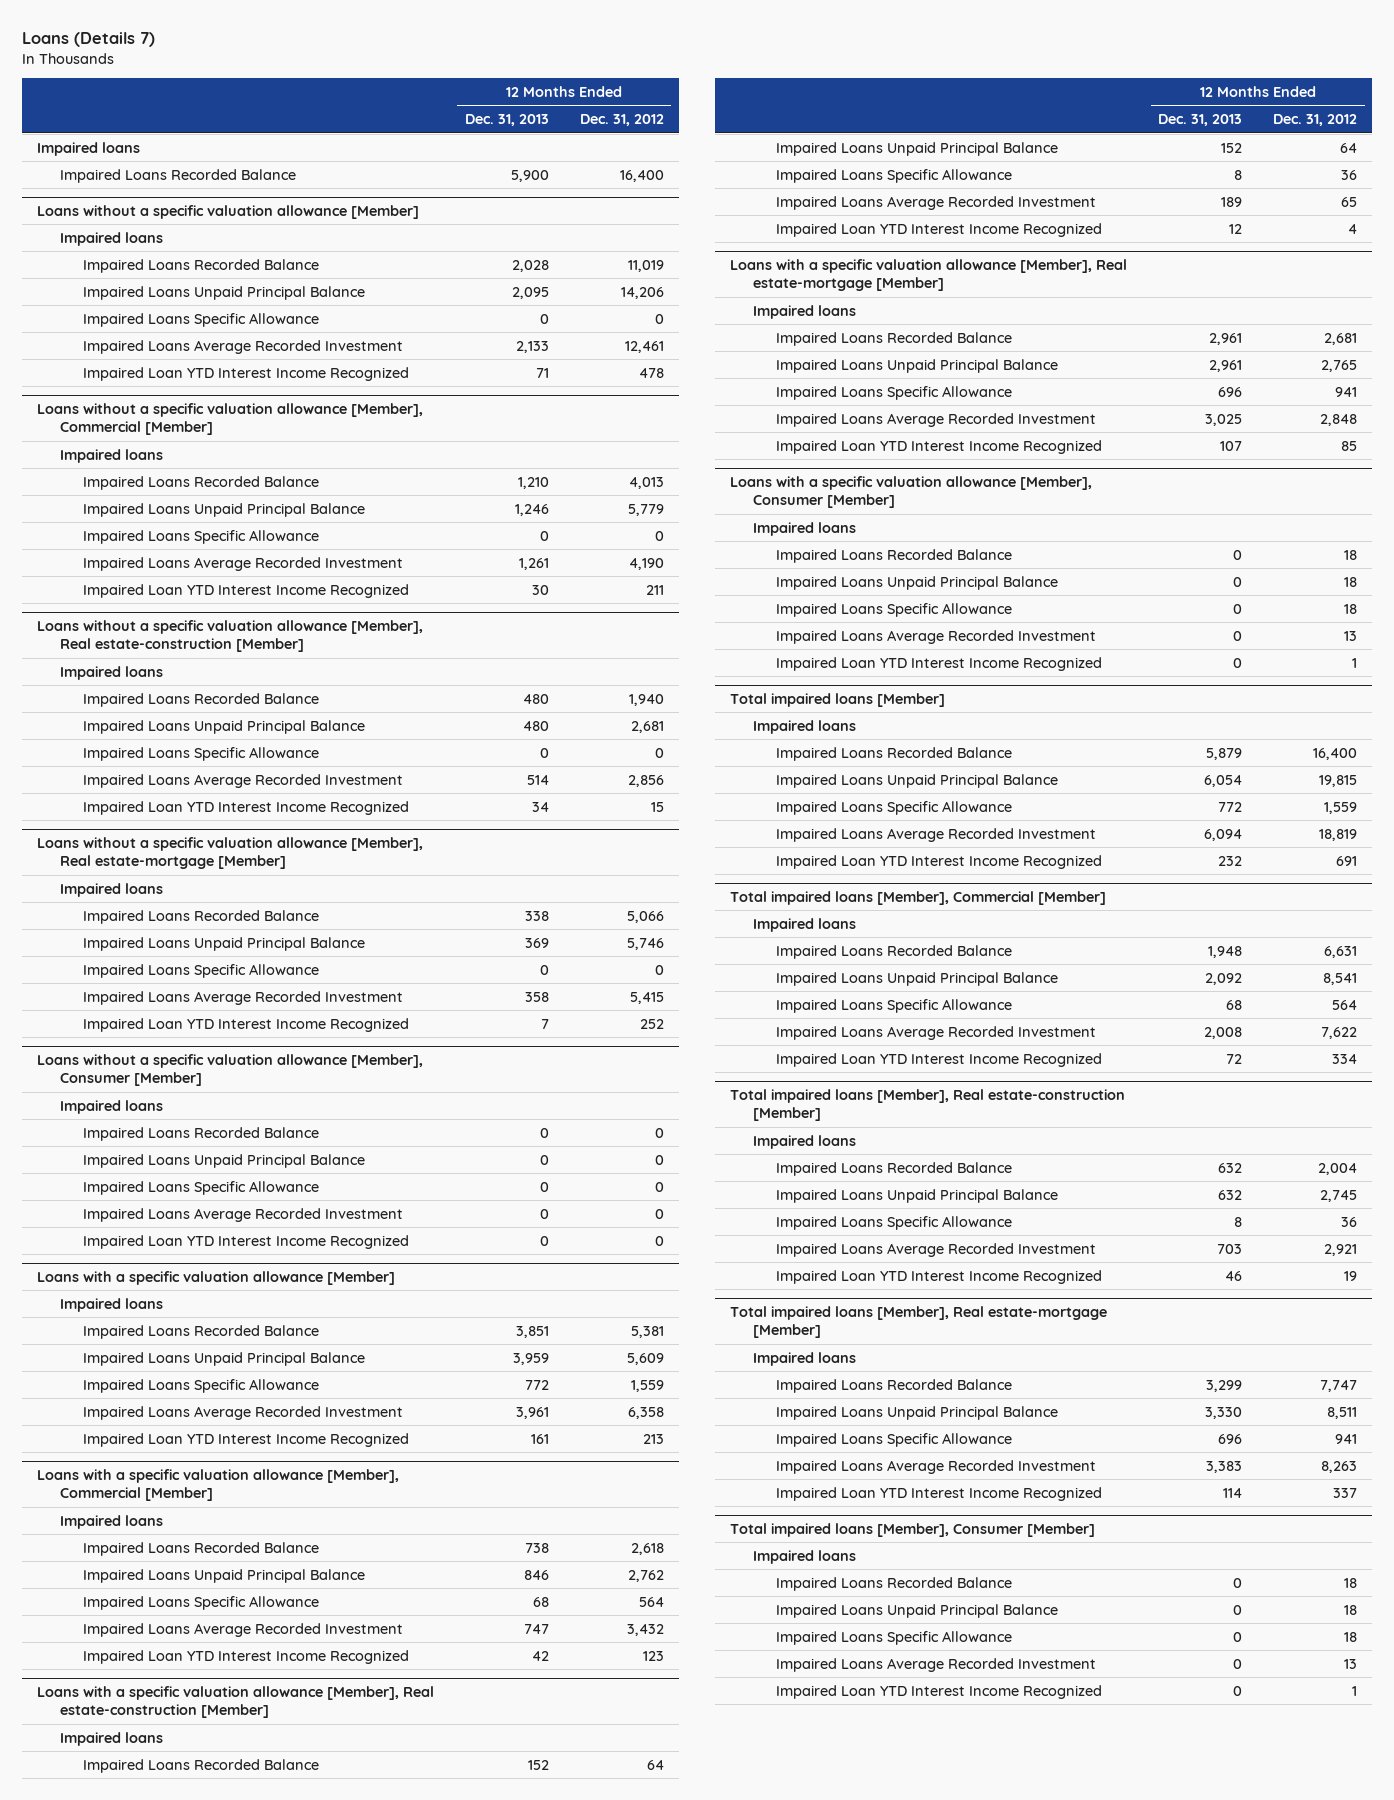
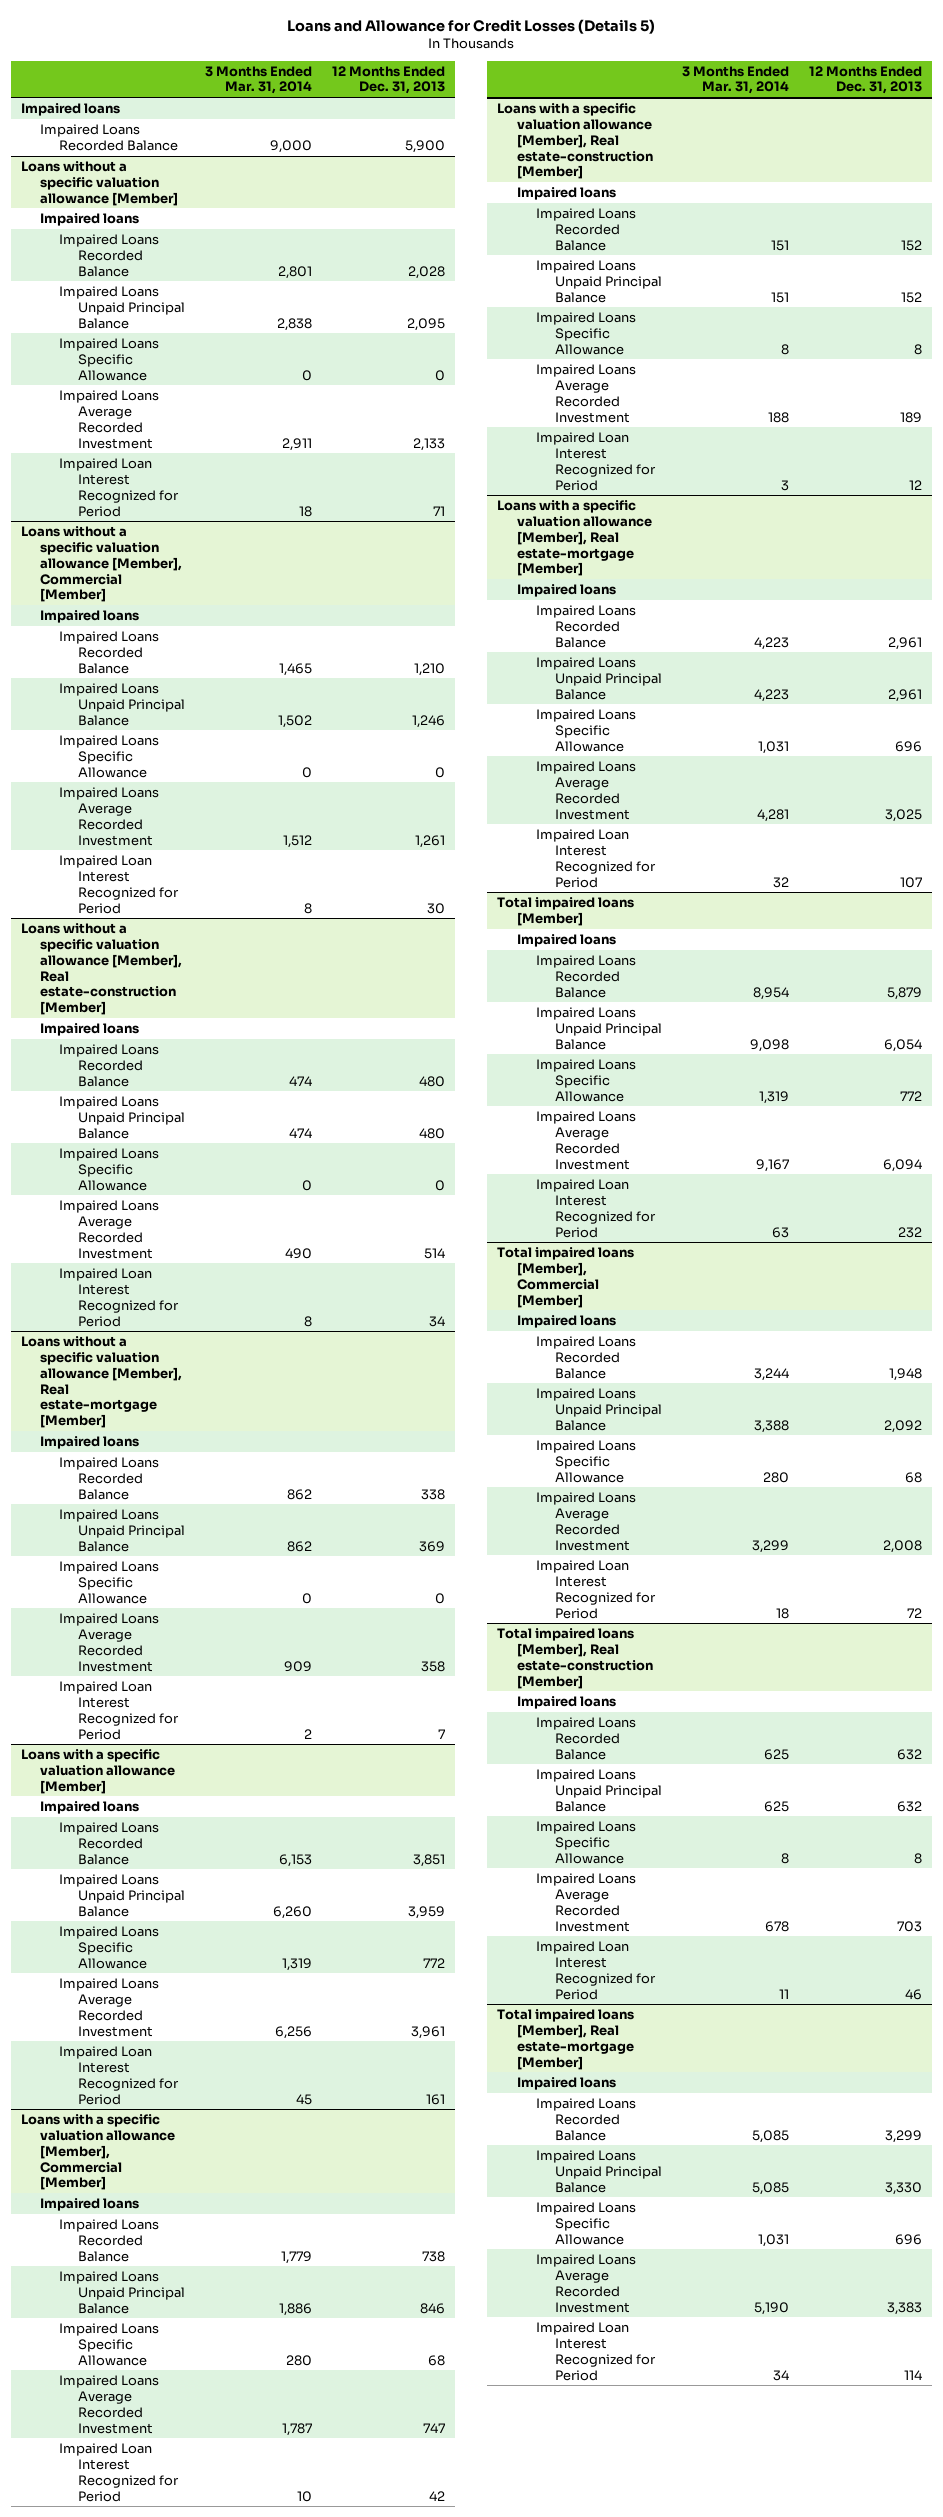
- Loans (Details 7)
+ Loans and Allowance for Credit Losses (Details 5)
- | 12 Months Ended Dec. 31, 2013 | 12 Months Ended Dec. 31, 2012
+ | 3 Months Ended Mar. 31, 2014 | 12 Months Ended Dec. 31, 2013
@ Loans without a specific valuation allowance [Member]
- Impaired Loan YTD Interest Income Recognized | 71 | 478
+ Impaired Loan Interest Recognized for Period | 18 | 71
@ Loans without a specific valuation allowance [Member], Commercial [Member]
- Impaired Loan YTD Interest Income Recognized | 30 | 211
+ Impaired Loan Interest Recognized for Period | 8 | 30
@ Loans without a specific valuation allowance [Member], Real estate-construction [Member]
- Impaired Loan YTD Interest Income Recognized | 34 | 15
+ Impaired Loan Interest Recognized for Period | 8 | 34
@ Loans without a specific valuation allowance [Member], Real estate-mortgage [Member]
- Impaired Loan YTD Interest Income Recognized | 7 | 252
- Loans without a specific valuation allowance [Member], Consumer [Member]
- Impaired loans
- Impaired Loans Recorded Balance | 0 | 0
- Impaired Loans Unpaid Principal Balance | 0 | 0
- Impaired Loans Specific Allowance | 0 | 0
- Impaired Loans Average Recorded Investment | 0 | 0
- Impaired Loan YTD Interest Income Recognized | 0 | 0
@ Loans without a specific valuation allowance [Member], Real estate-mortgage [Member]
+ Impaired Loan Interest Recognized for Period | 2 | 7
@ Loans with a specific valuation allowance [Member]
- Impaired Loan YTD Interest Income Recognized | 161 | 213
+ Impaired Loan Interest Recognized for Period | 45 | 161
@ Loans with a specific valuation allowance [Member], Commercial [Member]
- Impaired Loan YTD Interest Income Recognized | 42 | 123
+ Impaired Loan Interest Recognized for Period | 10 | 42
@ Loans with a specific valuation allowance [Member], Real estate-construction [Member]
- Impaired Loan YTD Interest Income Recognized | 12 | 4
+ Impaired Loan Interest Recognized for Period | 3 | 12
@ Loans with a specific valuation allowance [Member], Real estate-mortgage [Member]
- Impaired Loan YTD Interest Income Recognized | 107 | 85
- Loans with a specific valuation allowance [Member], Consumer [Member]
- Impaired loans
- Impaired Loans Recorded Balance | 0 | 18
- Impaired Loans Unpaid Principal Balance | 0 | 18
- Impaired Loans Specific Allowance | 0 | 18
- Impaired Loans Average Recorded Investment | 0 | 13
- Impaired Loan YTD Interest Income Recognized | 0 | 1
@ Loans with a specific valuation allowance [Member], Real estate-mortgage [Member]
+ Impaired Loan Interest Recognized for Period | 32 | 107
@ Total impaired loans [Member]
- Impaired Loan YTD Interest Income Recognized | 232 | 691
+ Impaired Loan Interest Recognized for Period | 63 | 232
@ Total impaired loans [Member], Commercial [Member]
- Impaired Loan YTD Interest Income Recognized | 72 | 334
+ Impaired Loan Interest Recognized for Period | 18 | 72
@ Total impaired loans [Member], Real estate-construction [Member]
- Impaired Loan YTD Interest Income Recognized | 46 | 19
+ Impaired Loan Interest Recognized for Period | 11 | 46
@ Total impaired loans [Member], Real estate-mortgage [Member]
- Impaired Loan YTD Interest Income Recognized | 114 | 337
- Total impaired loans [Member], Consumer [Member]
- Impaired loans
- Impaired Loans Recorded Balance | 0 | 18
- Impaired Loans Unpaid Principal Balance | 0 | 18
- Impaired Loans Specific Allowance | 0 | 18
- Impaired Loans Average Recorded Investment | 0 | 13
- Impaired Loan YTD Interest Income Recognized | 0 | 1
@ Total impaired loans [Member], Real estate-mortgage [Member]
+ Impaired Loan Interest Recognized for Period | 34 | 114

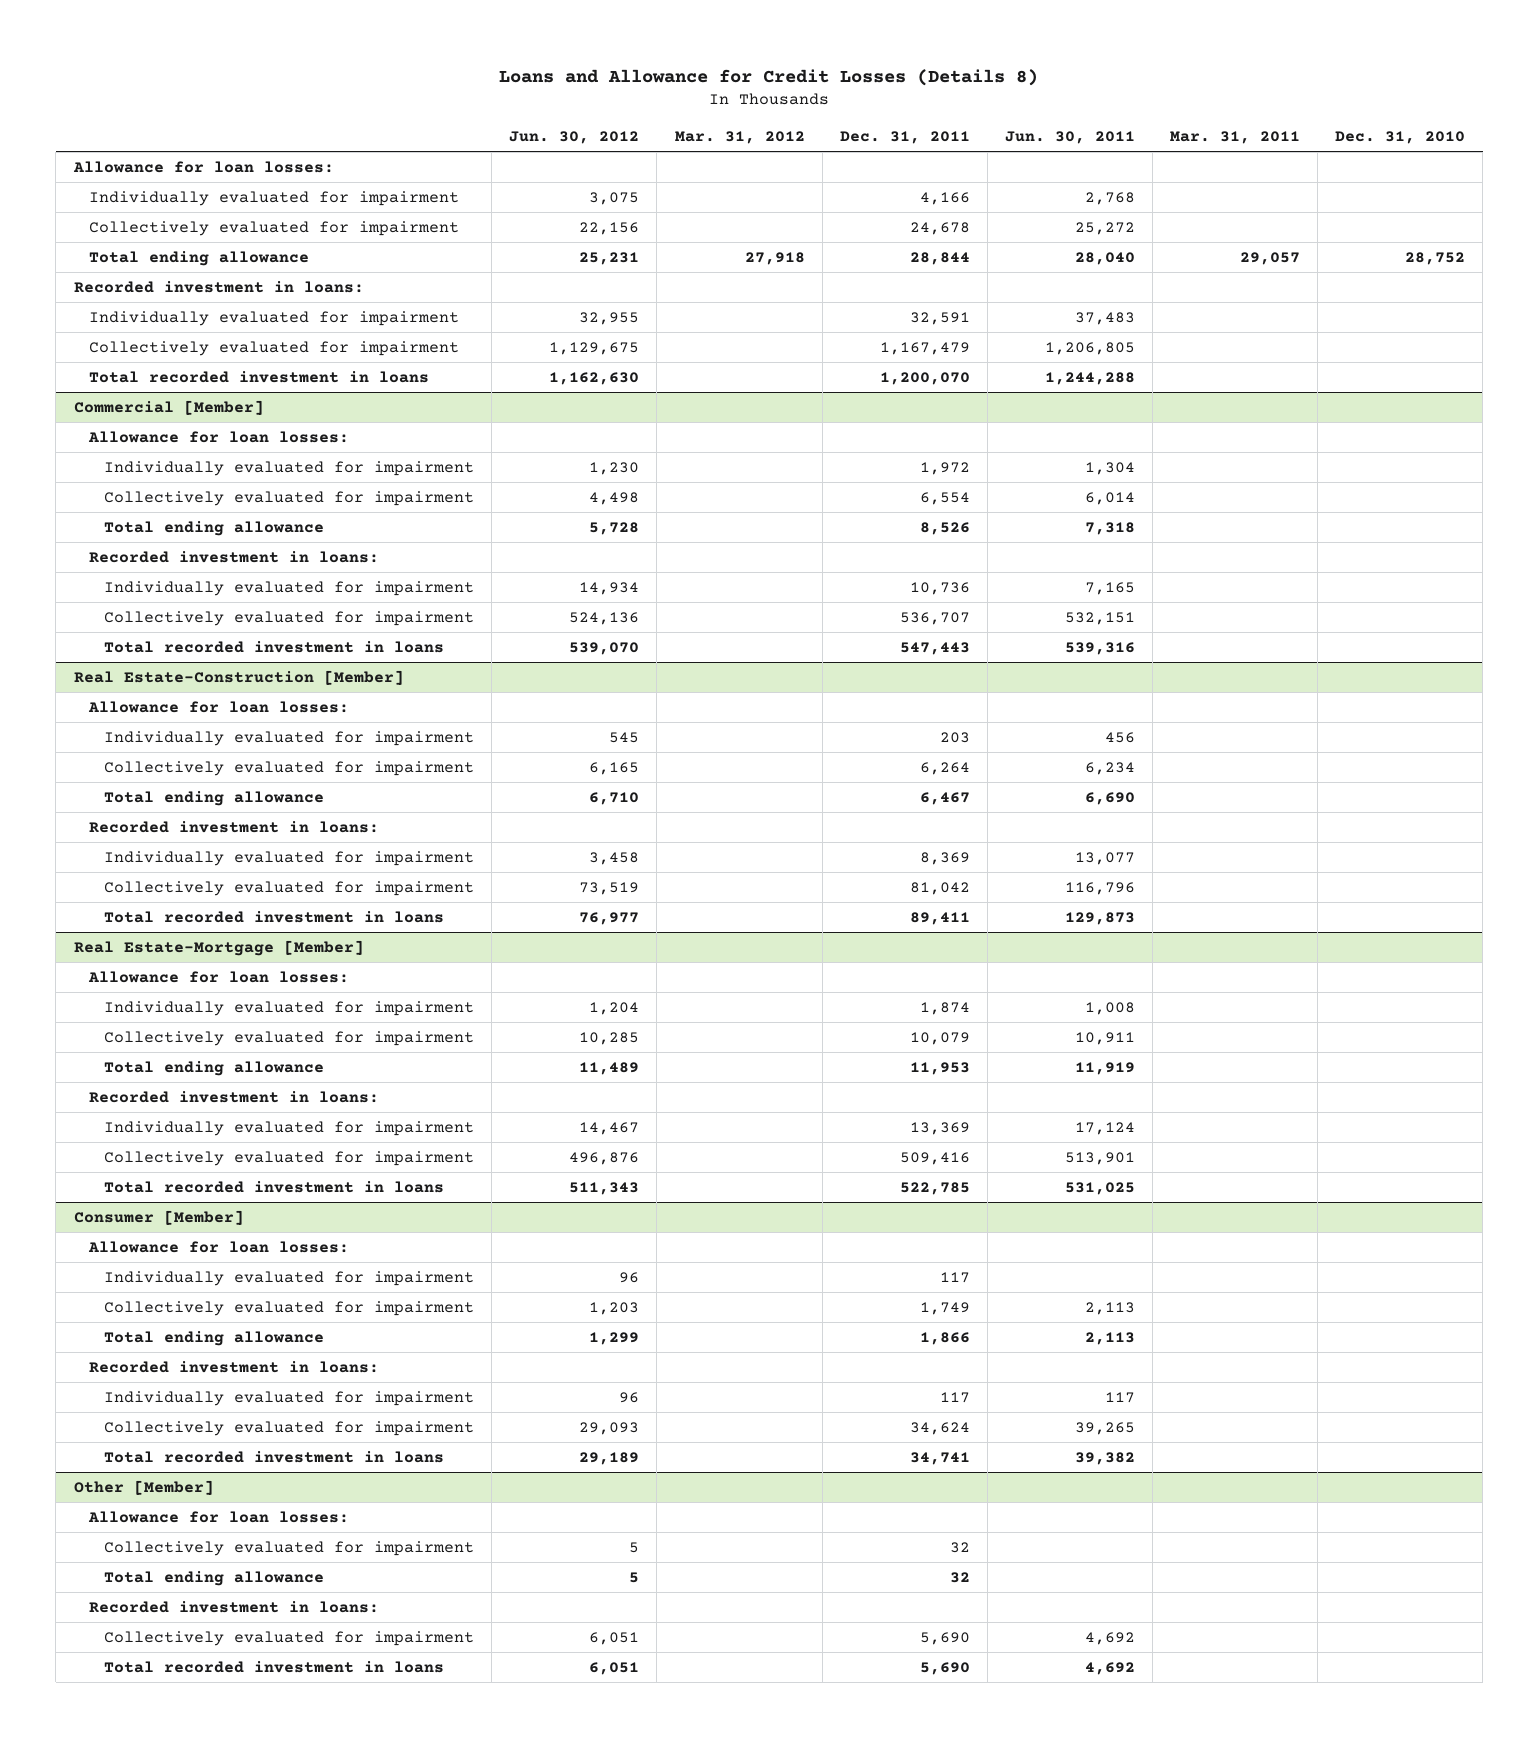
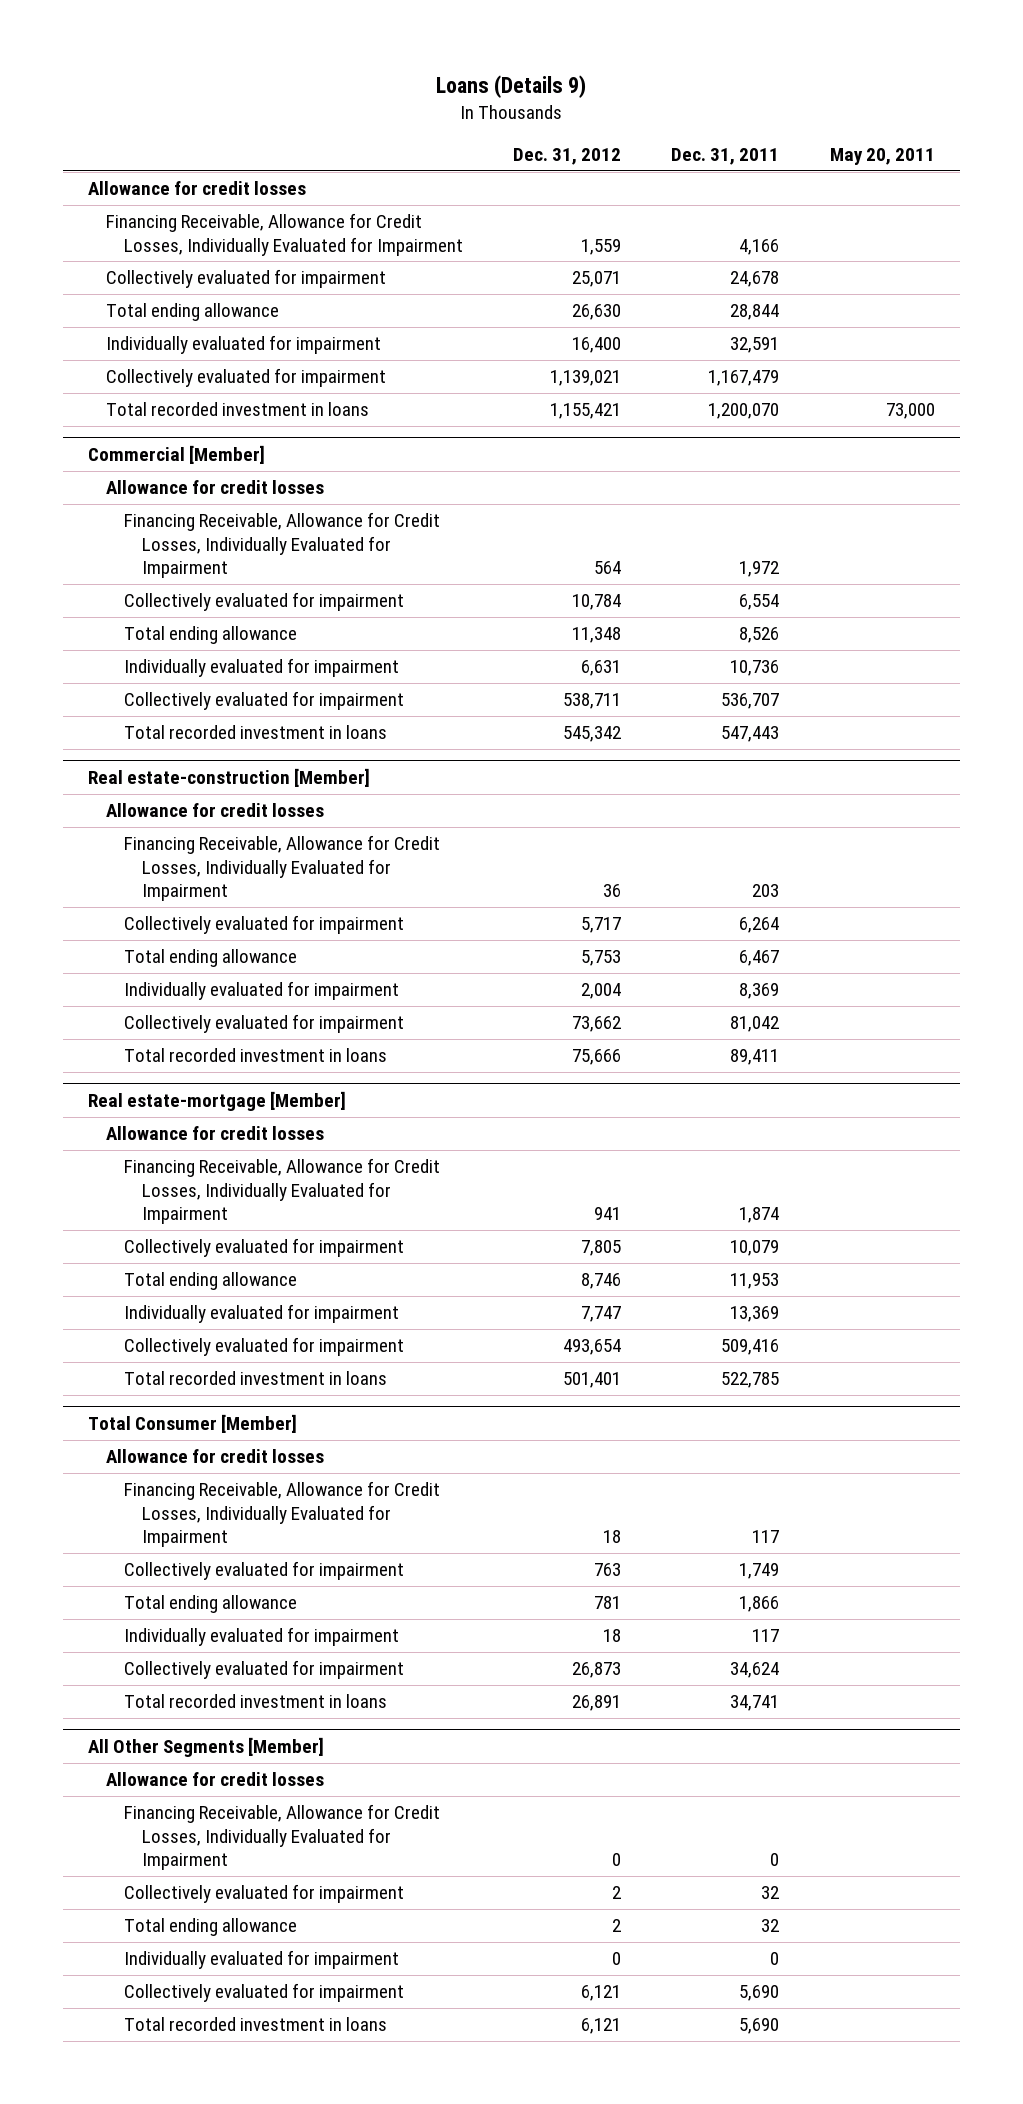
- Loans and Allowance for Credit Losses (Details 8)
+ Loans (Details 9)
- | Jun. 30, 2012 | Mar. 31, 2012 | Dec. 31, 2011 | Jun. 30, 2011 | Mar. 31, 2011 | Dec. 31, 2010
+ | Dec. 31, 2012 | Dec. 31, 2011 | May 20, 2011
- Allowance for loan losses:
- Individually evaluated for impairment | 3,075 | | 4,166 | 2,768 | |
+ Allowance for credit losses
+ Financing Receivable, Allowance for Credit Losses, Individually Evaluated for Impairment | 1,559 | 4,166 |
- Recorded investment in loans:
@ Commercial [Member]
- Allowance for loan losses:
- Individually evaluated for impairment | 1,230 | | 1,972 | 1,304 | |
+ Allowance for credit losses
+ Financing Receivable, Allowance for Credit Losses, Individually Evaluated for Impairment | 564 | 1,972 |
- Recorded investment in loans:
- Real Estate-Construction [Member]
- Allowance for loan losses:
- Individually evaluated for impairment | 545 | | 203 | 456 | |
+ Real estate-construction [Member]
+ Allowance for credit losses
+ Financing Receivable, Allowance for Credit Losses, Individually Evaluated for Impairment | 36 | 203 |
- Recorded investment in loans:
- Real Estate-Mortgage [Member]
- Allowance for loan losses:
- Individually evaluated for impairment | 1,204 | | 1,874 | 1,008 | |
+ Real estate-mortgage [Member]
+ Allowance for credit losses
+ Financing Receivable, Allowance for Credit Losses, Individually Evaluated for Impairment | 941 | 1,874 |
- Recorded investment in loans:
- Consumer [Member]
- Allowance for loan losses:
- Individually evaluated for impairment | 96 | | 117 | | |
+ Total Consumer [Member]
+ Allowance for credit losses
+ Financing Receivable, Allowance for Credit Losses, Individually Evaluated for Impairment | 18 | 117 |
- Recorded investment in loans:
- Other [Member]
- Allowance for loan losses:
+ All Other Segments [Member]
+ Allowance for credit losses
+ Financing Receivable, Allowance for Credit Losses, Individually Evaluated for Impairment | 0 | 0 |
- Recorded investment in loans:
+ Individually evaluated for impairment | 0 | 0 |

